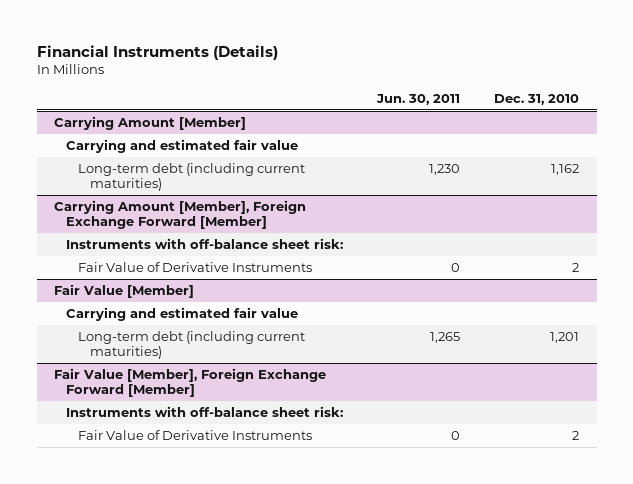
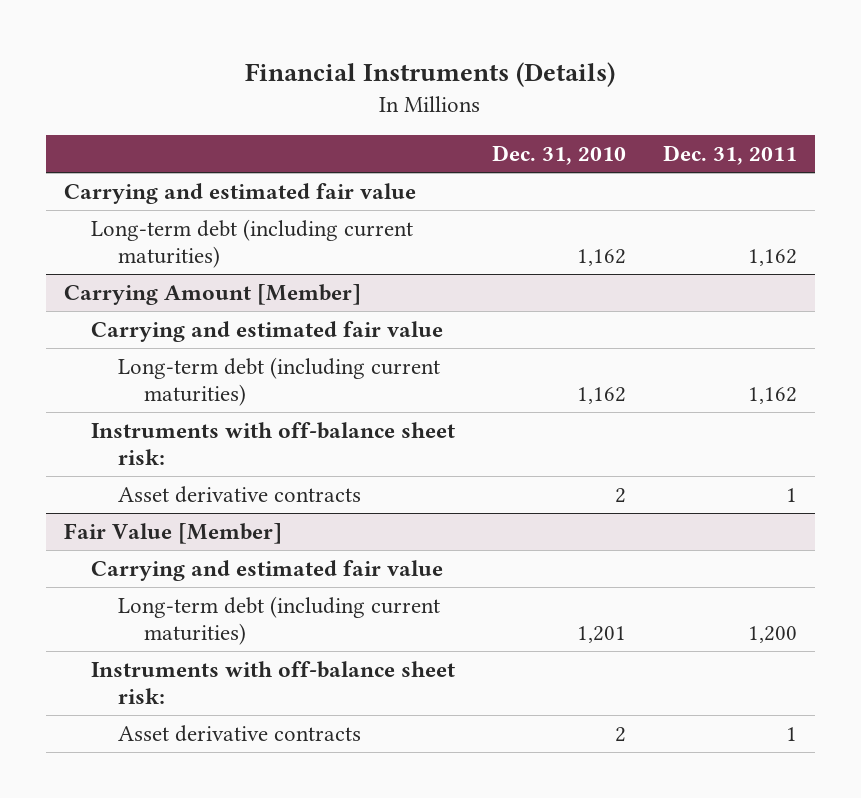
- | Jun. 30, 2011 | Dec. 31, 2010
+ | Dec. 31, 2010 | Dec. 31, 2011
+ Carrying and estimated fair value
+ Long-term debt (including current maturities) | 1,162 | 1,162
- Carrying Amount [Member], Foreign Exchange Forward [Member]
- Fair Value of Derivative Instruments | 0 | 2
@ Carrying Amount [Member]
+ Asset derivative contracts | 2 | 1
- Fair Value [Member], Foreign Exchange Forward [Member]
- Fair Value of Derivative Instruments | 0 | 2
@ Fair Value [Member]
+ Asset derivative contracts | 2 | 1

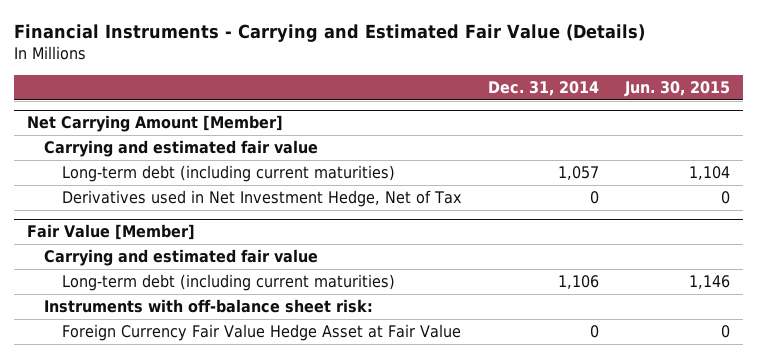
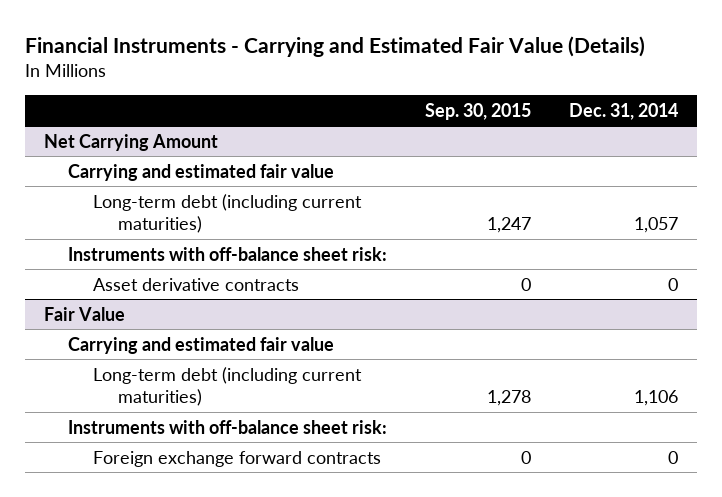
- | Dec. 31, 2014 | Jun. 30, 2015
+ | Sep. 30, 2015 | Dec. 31, 2014
- Net Carrying Amount [Member]
+ Net Carrying Amount
- Derivatives used in Net Investment Hedge, Net of Tax | 0 | 0
- Fair Value [Member]
+ Instruments with off-balance sheet risk:
+ Asset derivative contracts | 0 | 0
+ Fair Value
- Foreign Currency Fair Value Hedge Asset at Fair Value | 0 | 0
+ Foreign exchange forward contracts | 0 | 0

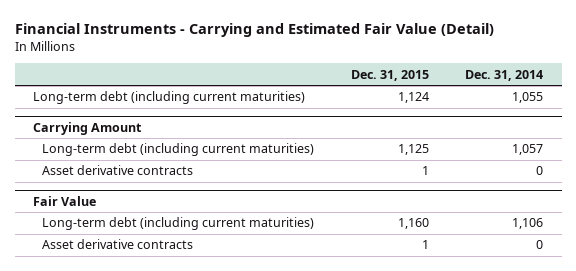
- Financial Instruments - Carrying and Estimated Fair Value (Details)
+ Financial Instruments - Carrying and Estimated Fair Value (Detail)
- | Sep. 30, 2015 | Dec. 31, 2014
+ | Dec. 31, 2015 | Dec. 31, 2014
- Net Carrying Amount
- Carrying and estimated fair value
+ Long-term debt (including current maturities) | 1,124 | 1,055
+ Carrying Amount
- Instruments with off-balance sheet risk:
@ Fair Value
- Carrying and estimated fair value
- Instruments with off-balance sheet risk:
- Foreign exchange forward contracts | 0 | 0
+ Asset derivative contracts | 1 | 0

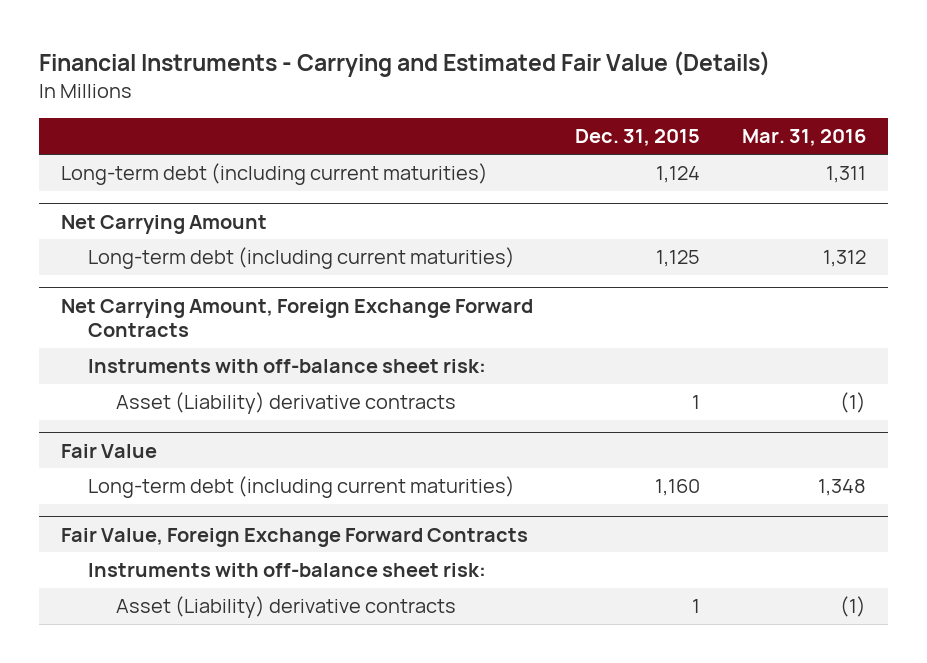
- Financial Instruments - Carrying and Estimated Fair Value (Detail)
+ Financial Instruments - Carrying and Estimated Fair Value (Details)
- | Dec. 31, 2015 | Dec. 31, 2014
+ | Dec. 31, 2015 | Mar. 31, 2016
- Carrying Amount
+ Net Carrying Amount
- Asset derivative contracts | 1 | 0
+ Net Carrying Amount, Foreign Exchange Forward Contracts
+ Instruments with off-balance sheet risk:
+ Asset (Liability) derivative contracts | 1 | (1)
@ Fair Value
- Asset derivative contracts | 1 | 0
+ Fair Value, Foreign Exchange Forward Contracts
+ Instruments with off-balance sheet risk:
+ Asset (Liability) derivative contracts | 1 | (1)

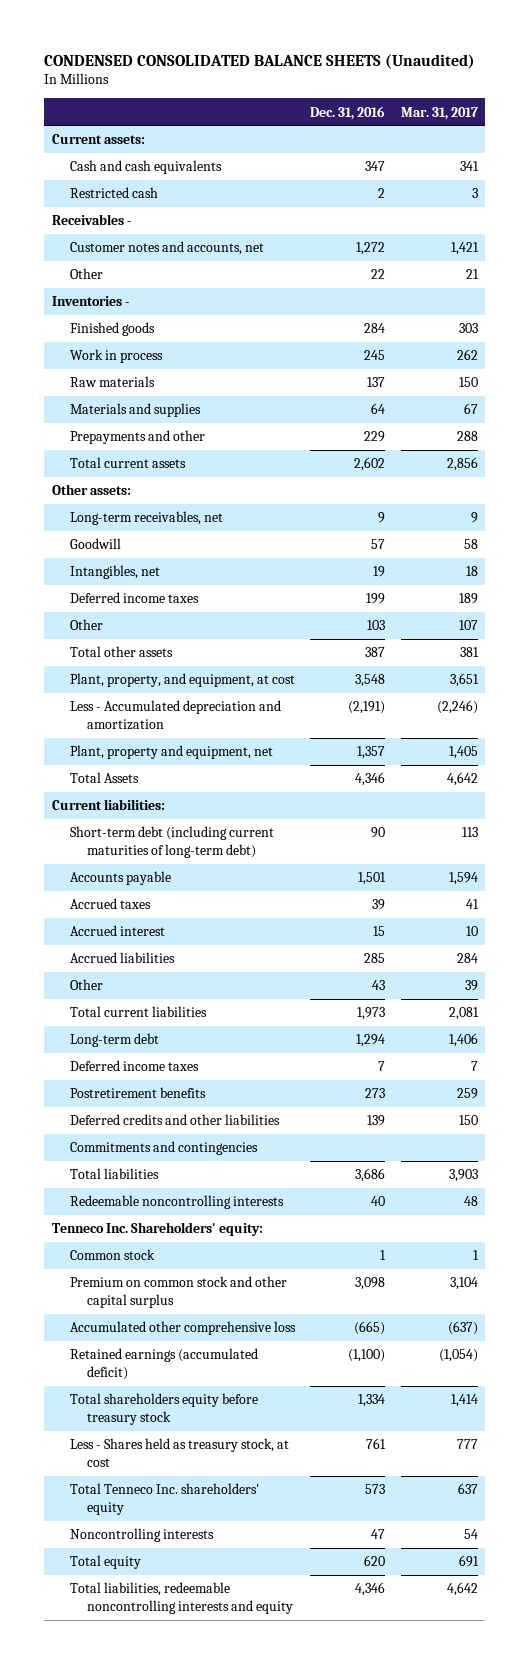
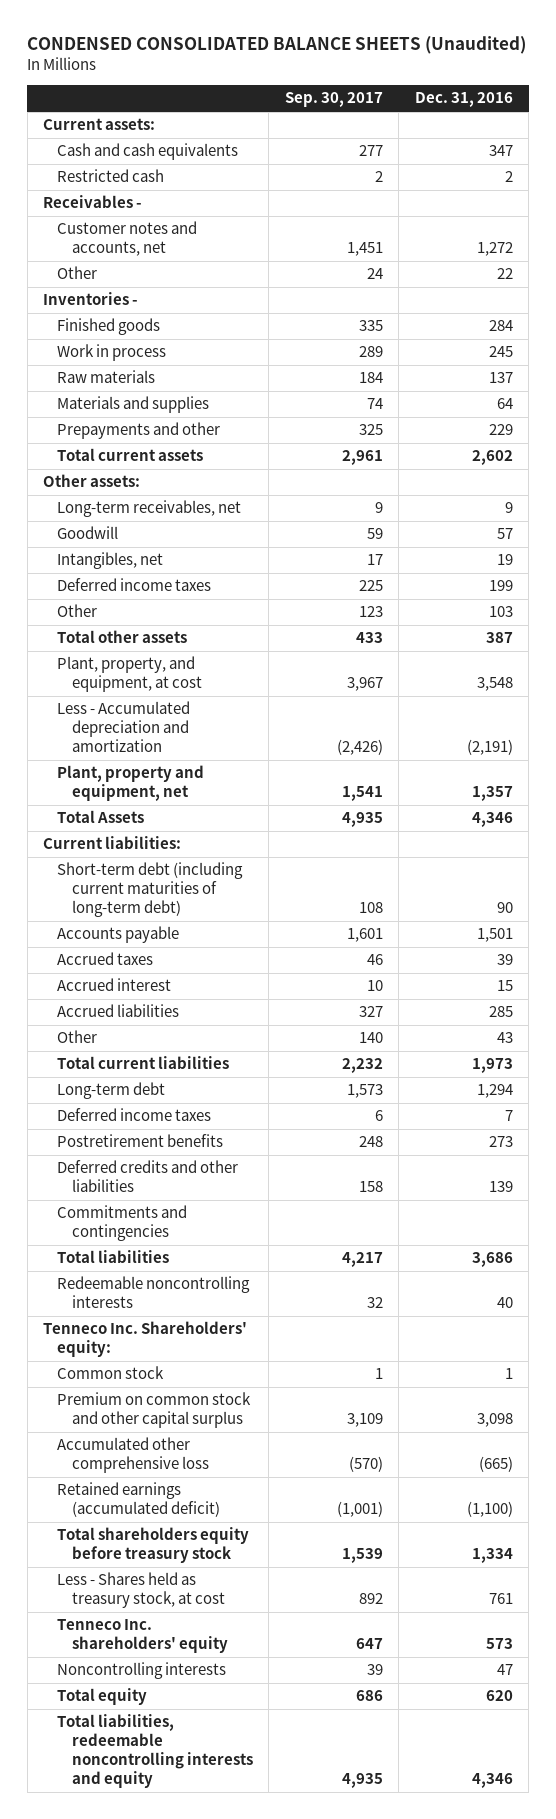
- | Dec. 31, 2016 | Mar. 31, 2017
+ | Sep. 30, 2017 | Dec. 31, 2016
- Total Tenneco Inc. shareholders' equity | 573 | 637
+ Tenneco Inc. shareholders' equity | 647 | 573

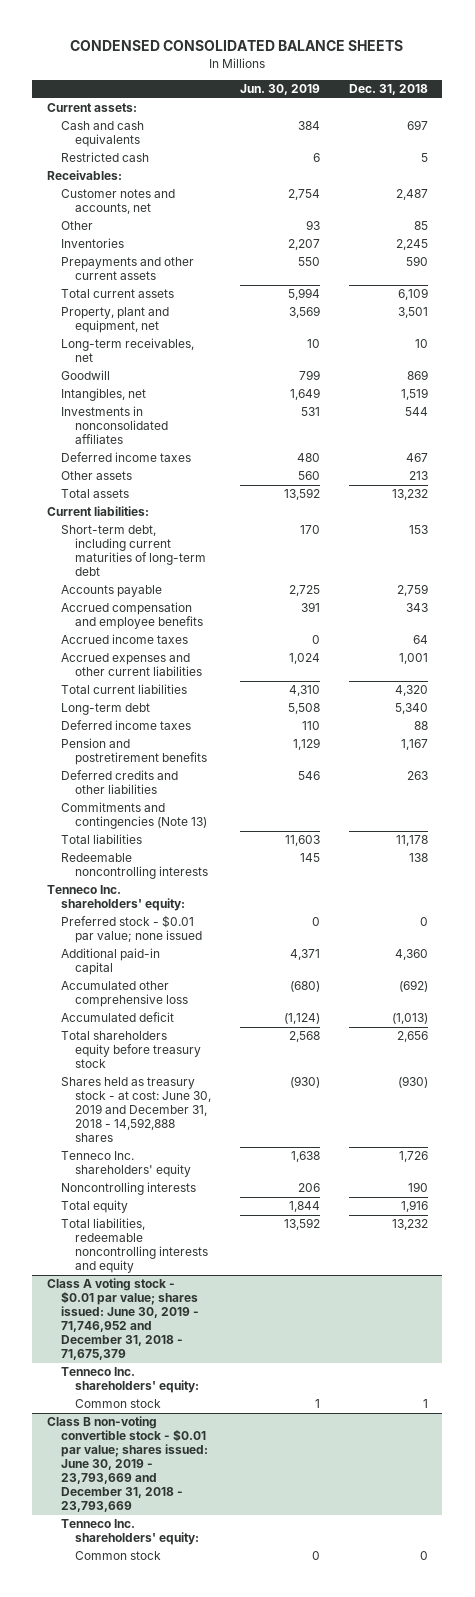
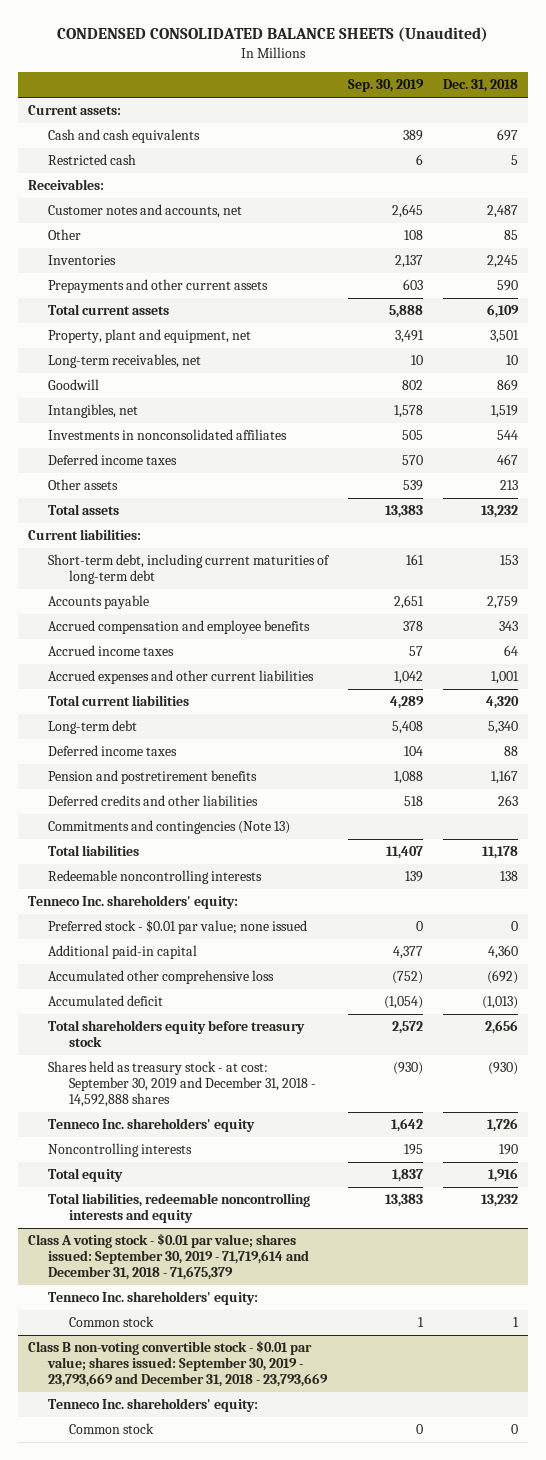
- CONDENSED CONSOLIDATED BALANCE SHEETS
+ CONDENSED CONSOLIDATED BALANCE SHEETS (Unaudited)
- | Jun. 30, 2019 | Dec. 31, 2018
+ | Sep. 30, 2019 | Dec. 31, 2018
- Shares held as treasury stock - at cost: June 30, 2019 and December 31, 2018 - 14,592,888 shares | (930) | (930)
+ Shares held as treasury stock - at cost: September 30, 2019 and December 31, 2018 - 14,592,888 shares | (930) | (930)
- Class A voting stock - $0.01 par value; shares issued: June 30, 2019 - 71,746,952 and December 31, 2018 - 71,675,379
+ Class A voting stock - $0.01 par value; shares issued: September 30, 2019 - 71,719,614 and December 31, 2018 - 71,675,379
- Class B non-voting convertible stock - $0.01 par value; shares issued: June 30, 2019 - 23,793,669 and December 31, 2018 - 23,793,669
+ Class B non-voting convertible stock - $0.01 par value; shares issued: September 30, 2019 - 23,793,669 and December 31, 2018 - 23,793,669

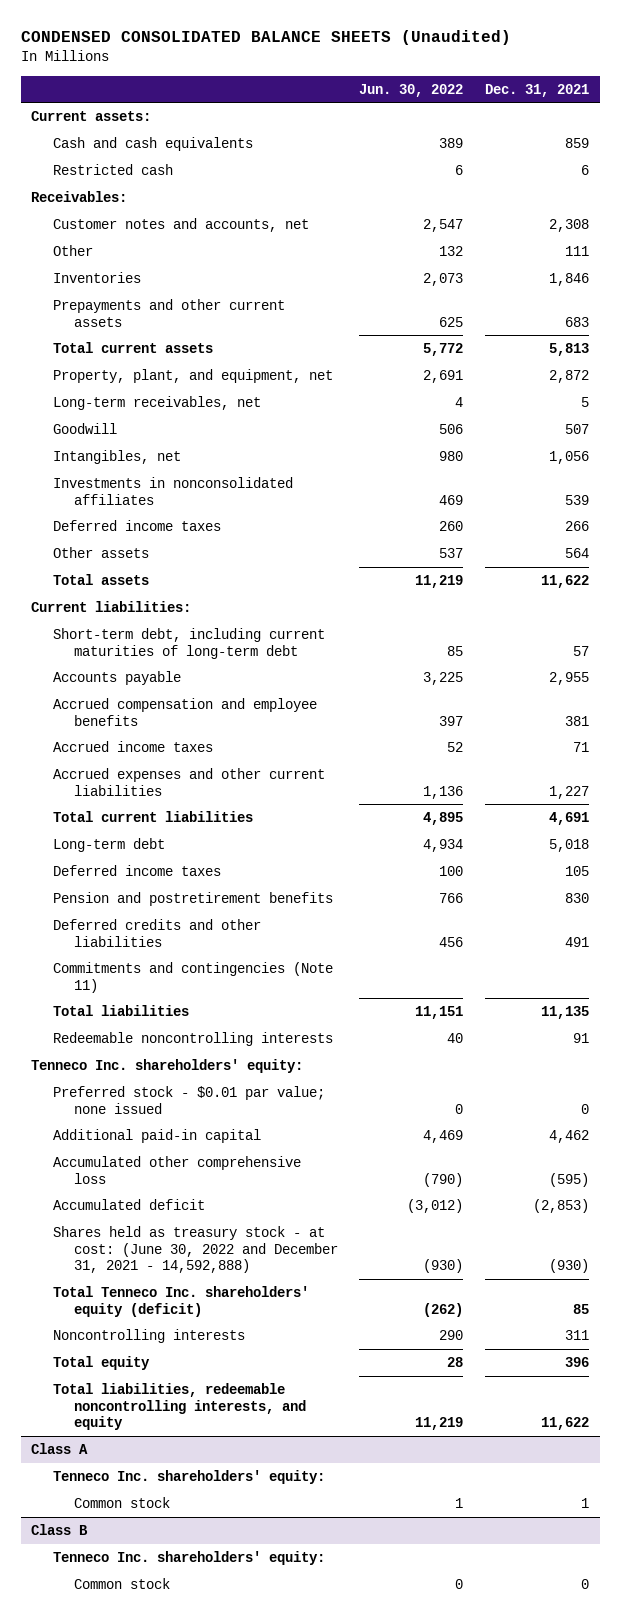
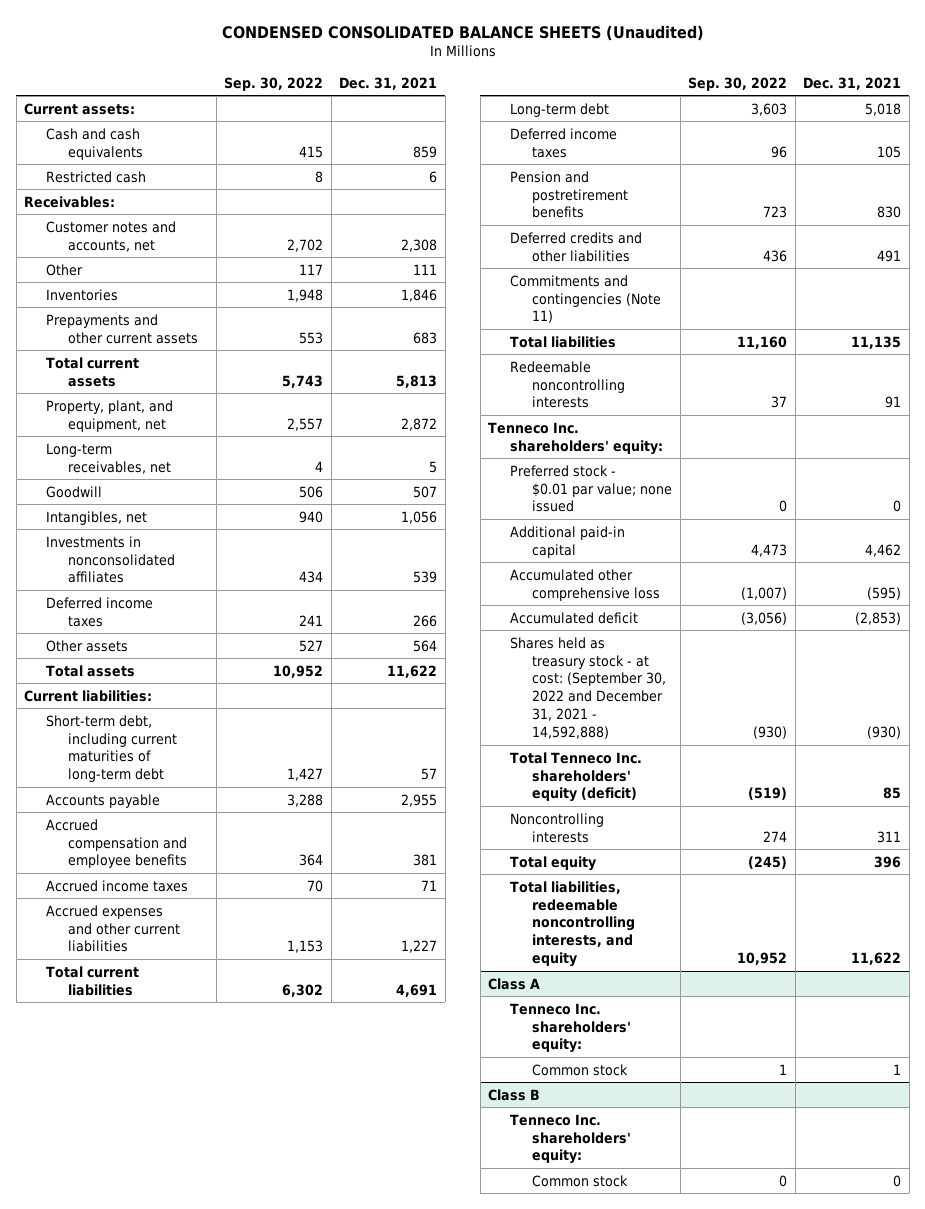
- | Jun. 30, 2022 | Dec. 31, 2021
+ | Sep. 30, 2022 | Dec. 31, 2021
- Shares held as treasury stock - at cost: (June 30, 2022 and December 31, 2021 - 14,592,888) | (930) | (930)
+ Shares held as treasury stock - at cost: (September 30, 2022 and December 31, 2021 - 14,592,888) | (930) | (930)

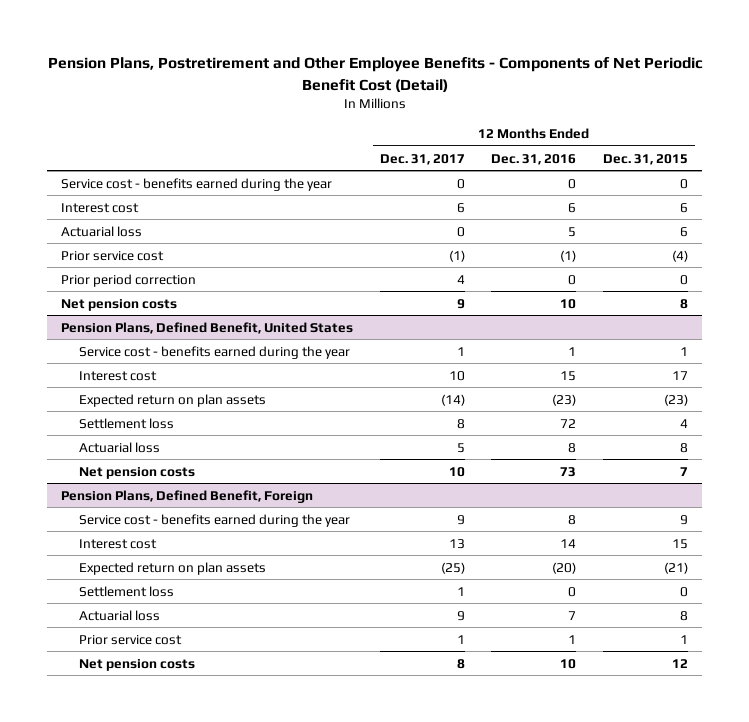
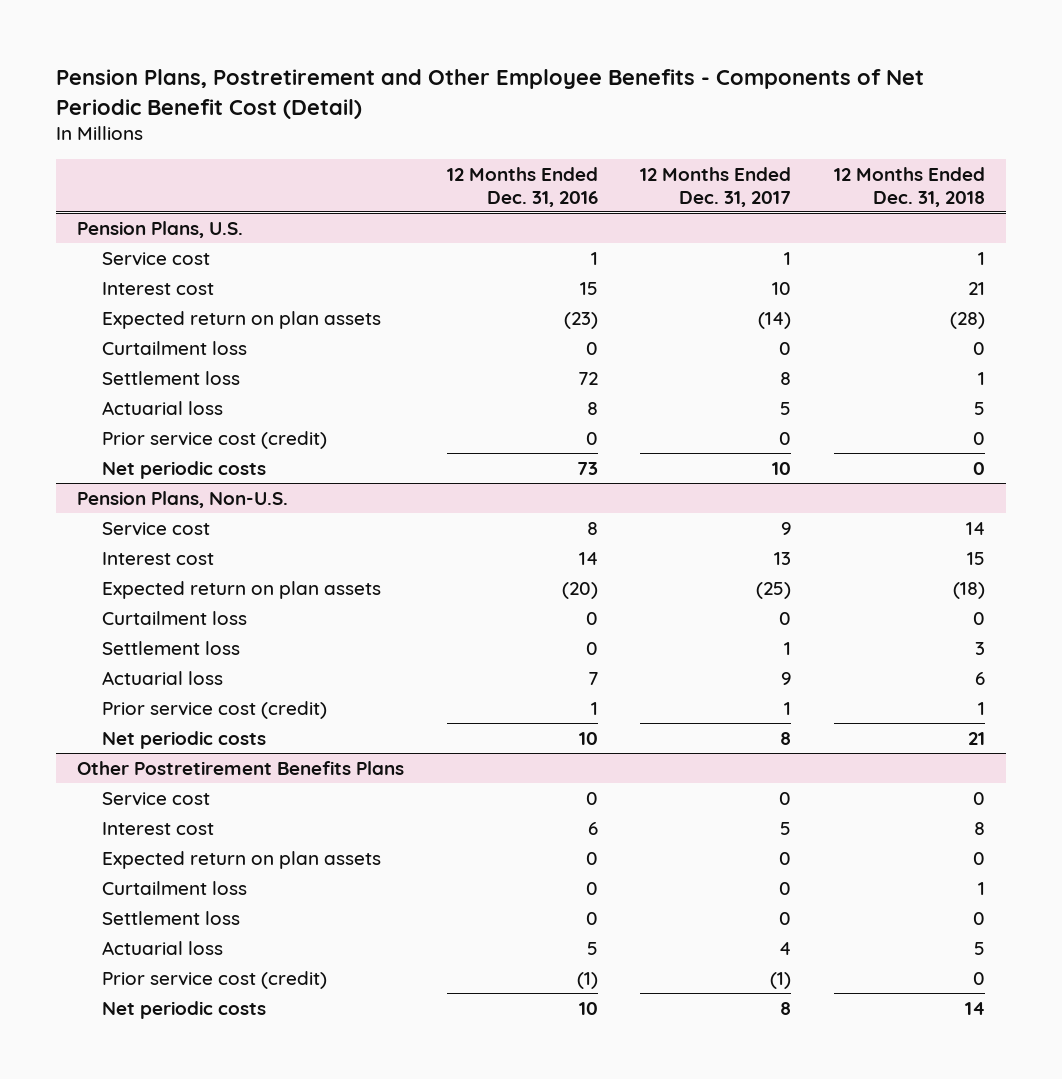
- | 12 Months Ended Dec. 31, 2017 | 12 Months Ended Dec. 31, 2016 | 12 Months Ended Dec. 31, 2015
+ | 12 Months Ended Dec. 31, 2016 | 12 Months Ended Dec. 31, 2017 | 12 Months Ended Dec. 31, 2018
- Service cost - benefits earned during the year | 0 | 0 | 0
- Interest cost | 6 | 6 | 6
- Actuarial loss | 0 | 5 | 6
- Prior service cost | (1) | (1) | (4)
- Prior period correction | 4 | 0 | 0
- Net pension costs | 9 | 10 | 8
- Pension Plans, Defined Benefit, United States
- Service cost - benefits earned during the year | 1 | 1 | 1
+ Pension Plans, U.S.
+ Service cost | 1 | 1 | 1
+ Curtailment loss | 0 | 0 | 0
- Net pension costs | 10 | 73 | 7
- Pension Plans, Defined Benefit, Foreign
- Service cost - benefits earned during the year | 9 | 8 | 9
+ Prior service cost (credit) | 0 | 0 | 0
+ Net periodic costs | 73 | 10 | 0
+ Pension Plans, Non-U.S.
+ Service cost | 8 | 9 | 14
+ Curtailment loss | 0 | 0 | 0
- Prior service cost | 1 | 1 | 1
- Net pension costs | 8 | 10 | 12
+ Prior service cost (credit) | 1 | 1 | 1
+ Net periodic costs | 10 | 8 | 21
+ Other Postretirement Benefits Plans
+ Service cost | 0 | 0 | 0
+ Interest cost | 6 | 5 | 8
+ Expected return on plan assets | 0 | 0 | 0
+ Curtailment loss | 0 | 0 | 1
+ Settlement loss | 0 | 0 | 0
+ Actuarial loss | 5 | 4 | 5
+ Prior service cost (credit) | (1) | (1) | 0
+ Net periodic costs | 10 | 8 | 14

